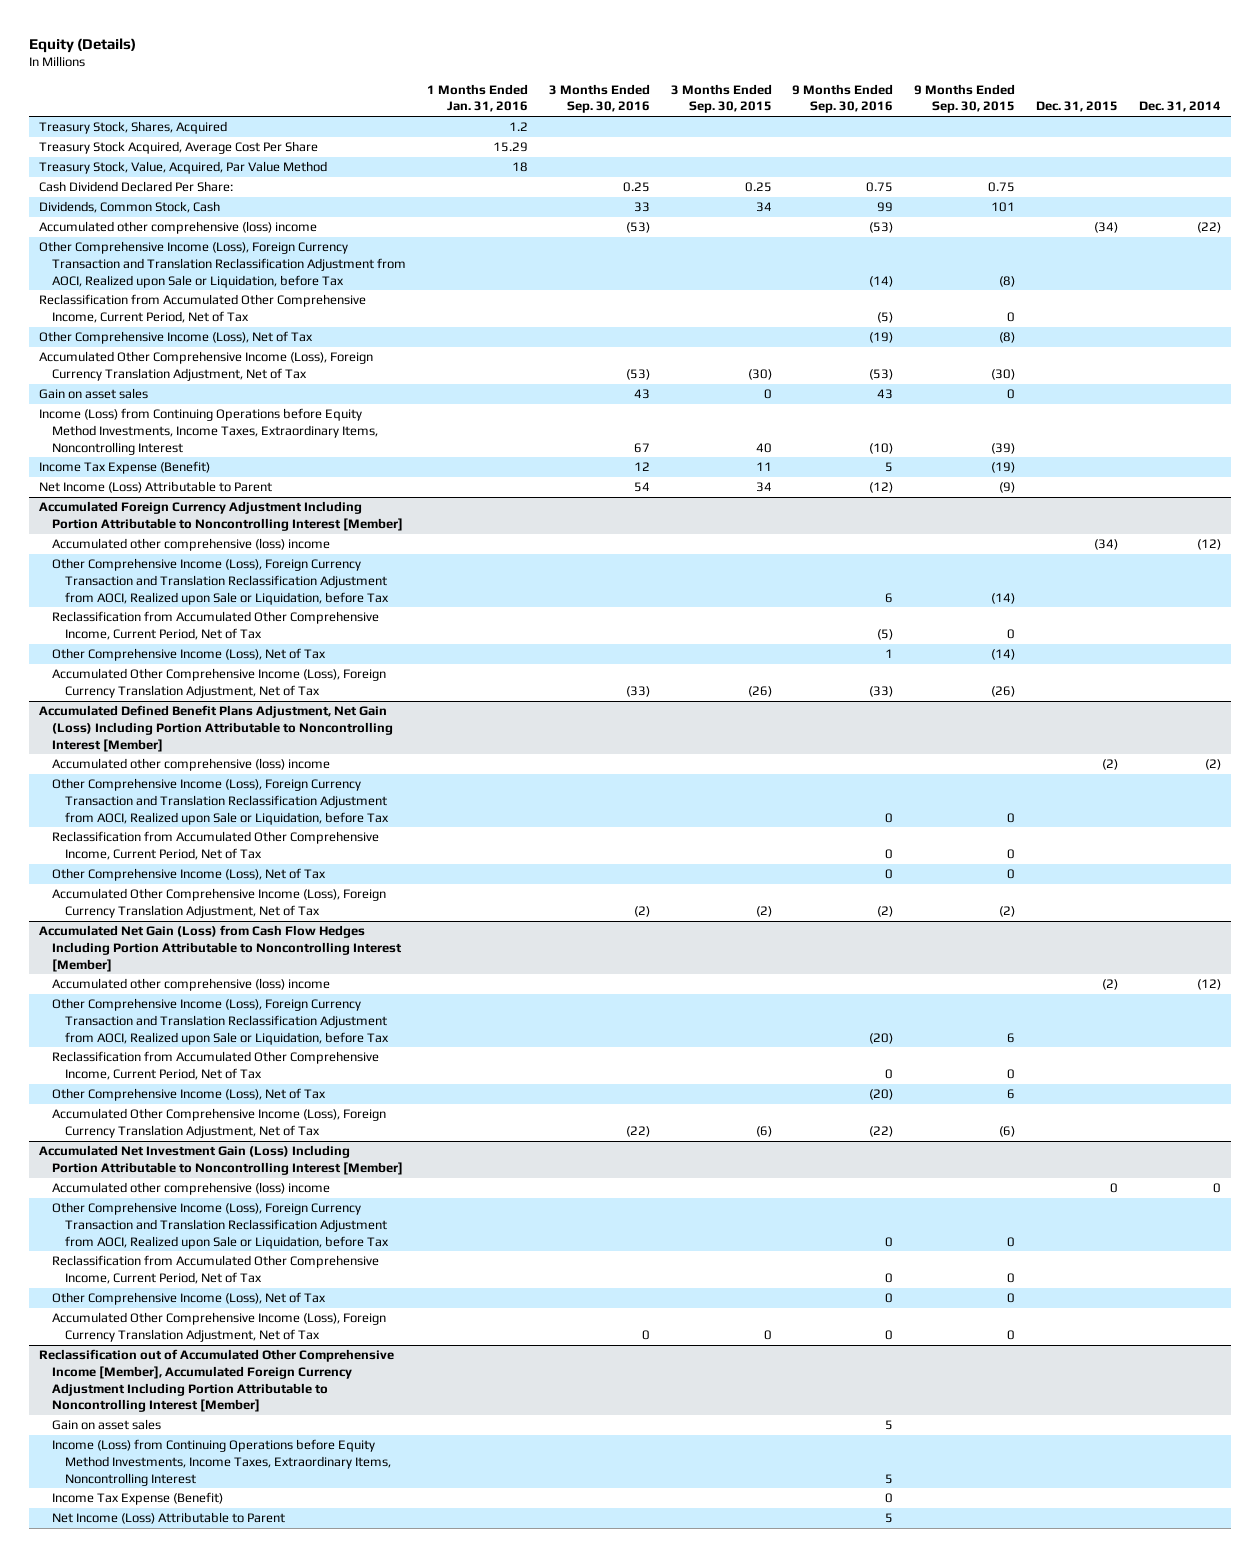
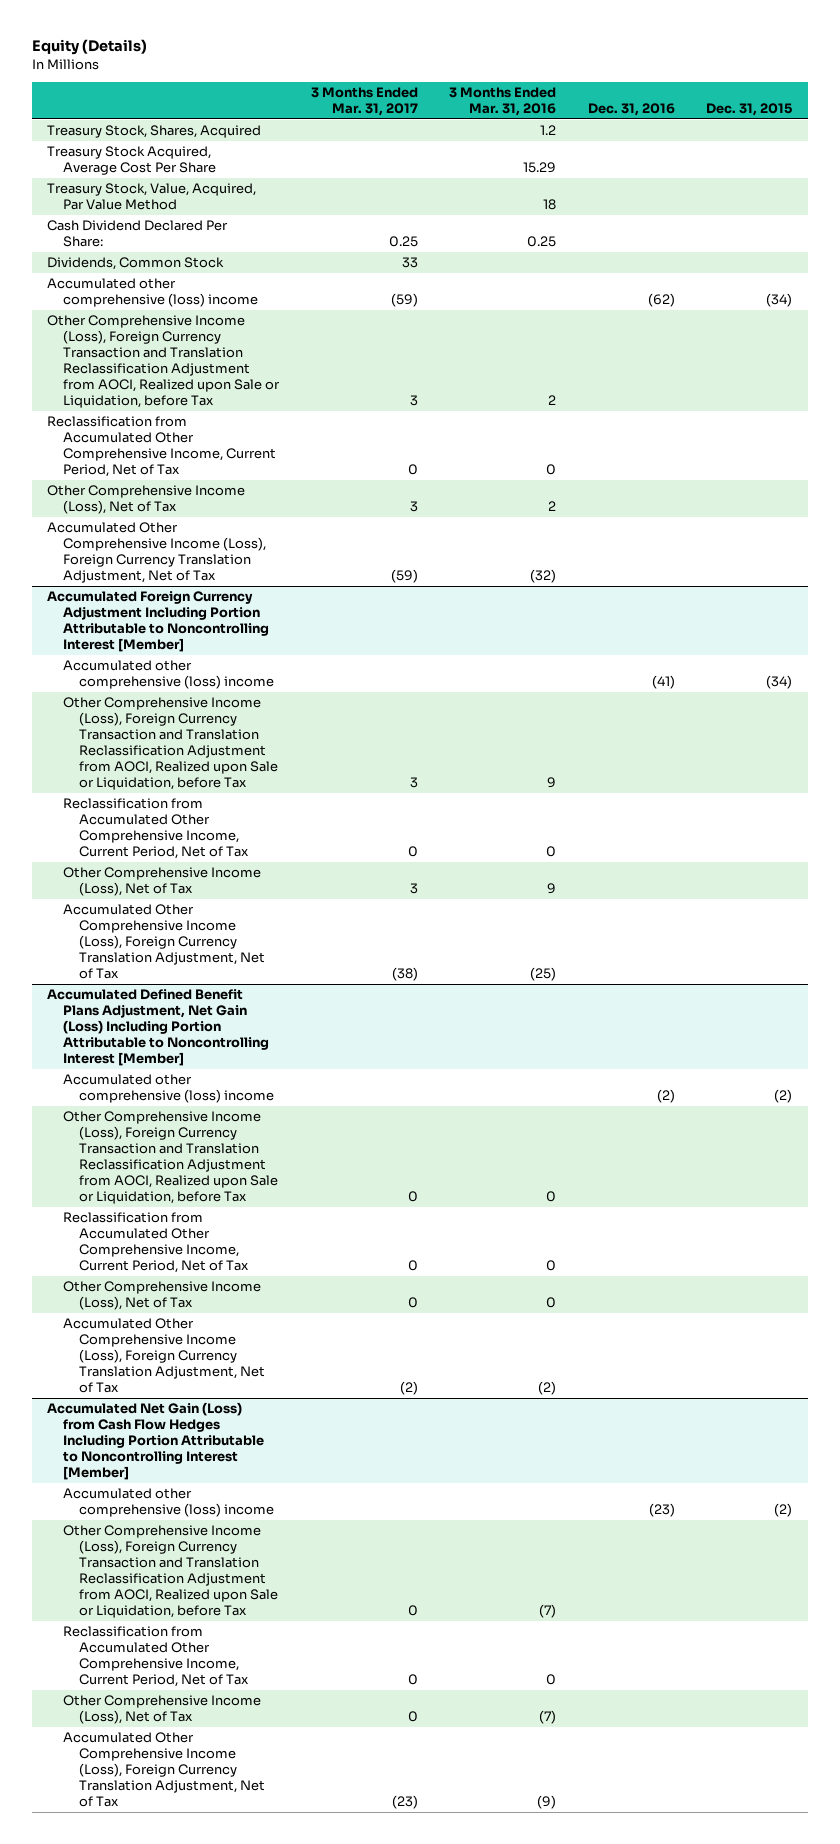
- | 1 Months Ended Jan. 31, 2016 | 3 Months Ended Sep. 30, 2016 | 3 Months Ended Sep. 30, 2015 | 9 Months Ended Sep. 30, 2016 | 9 Months Ended Sep. 30, 2015 | Dec. 31, 2015 | Dec. 31, 2014
+ | 3 Months Ended Mar. 31, 2017 | 3 Months Ended Mar. 31, 2016 | Dec. 31, 2016 | Dec. 31, 2015
- Dividends, Common Stock, Cash | | 33 | 34 | 99 | 101 | |
+ Dividends, Common Stock | 33 | | |
- Gain on asset sales | | 43 | 0 | 43 | 0 | |
- Income (Loss) from Continuing Operations before Equity Method Investments, Income Taxes, Extraordinary Items, Noncontrolling Interest | | 67 | 40 | (10) | (39) | |
- Income Tax Expense (Benefit) | | 12 | 11 | 5 | (19) | |
- Net Income (Loss) Attributable to Parent | | 54 | 34 | (12) | (9) | |
- Accumulated Net Investment Gain (Loss) Including Portion Attributable to Noncontrolling Interest [Member]
- Accumulated other comprehensive (loss) income | | | | | | 0 | 0
- Other Comprehensive Income (Loss), Foreign Currency Transaction and Translation Reclassification Adjustment from AOCI, Realized upon Sale or Liquidation, before Tax | | | | 0 | 0 | |
- Reclassification from Accumulated Other Comprehensive Income, Current Period, Net of Tax | | | | 0 | 0 | |
- Other Comprehensive Income (Loss), Net of Tax | | | | 0 | 0 | |
- Accumulated Other Comprehensive Income (Loss), Foreign Currency Translation Adjustment, Net of Tax | | 0 | 0 | 0 | 0 | |
- Reclassification out of Accumulated Other Comprehensive Income [Member], Accumulated Foreign Currency Adjustment Including Portion Attributable to Noncontrolling Interest [Member]
- Gain on asset sales | | | | 5 | | |
- Income (Loss) from Continuing Operations before Equity Method Investments, Income Taxes, Extraordinary Items, Noncontrolling Interest | | | | 5 | | |
- Income Tax Expense (Benefit) | | | | 0 | | |
- Net Income (Loss) Attributable to Parent | | | | 5 | | |

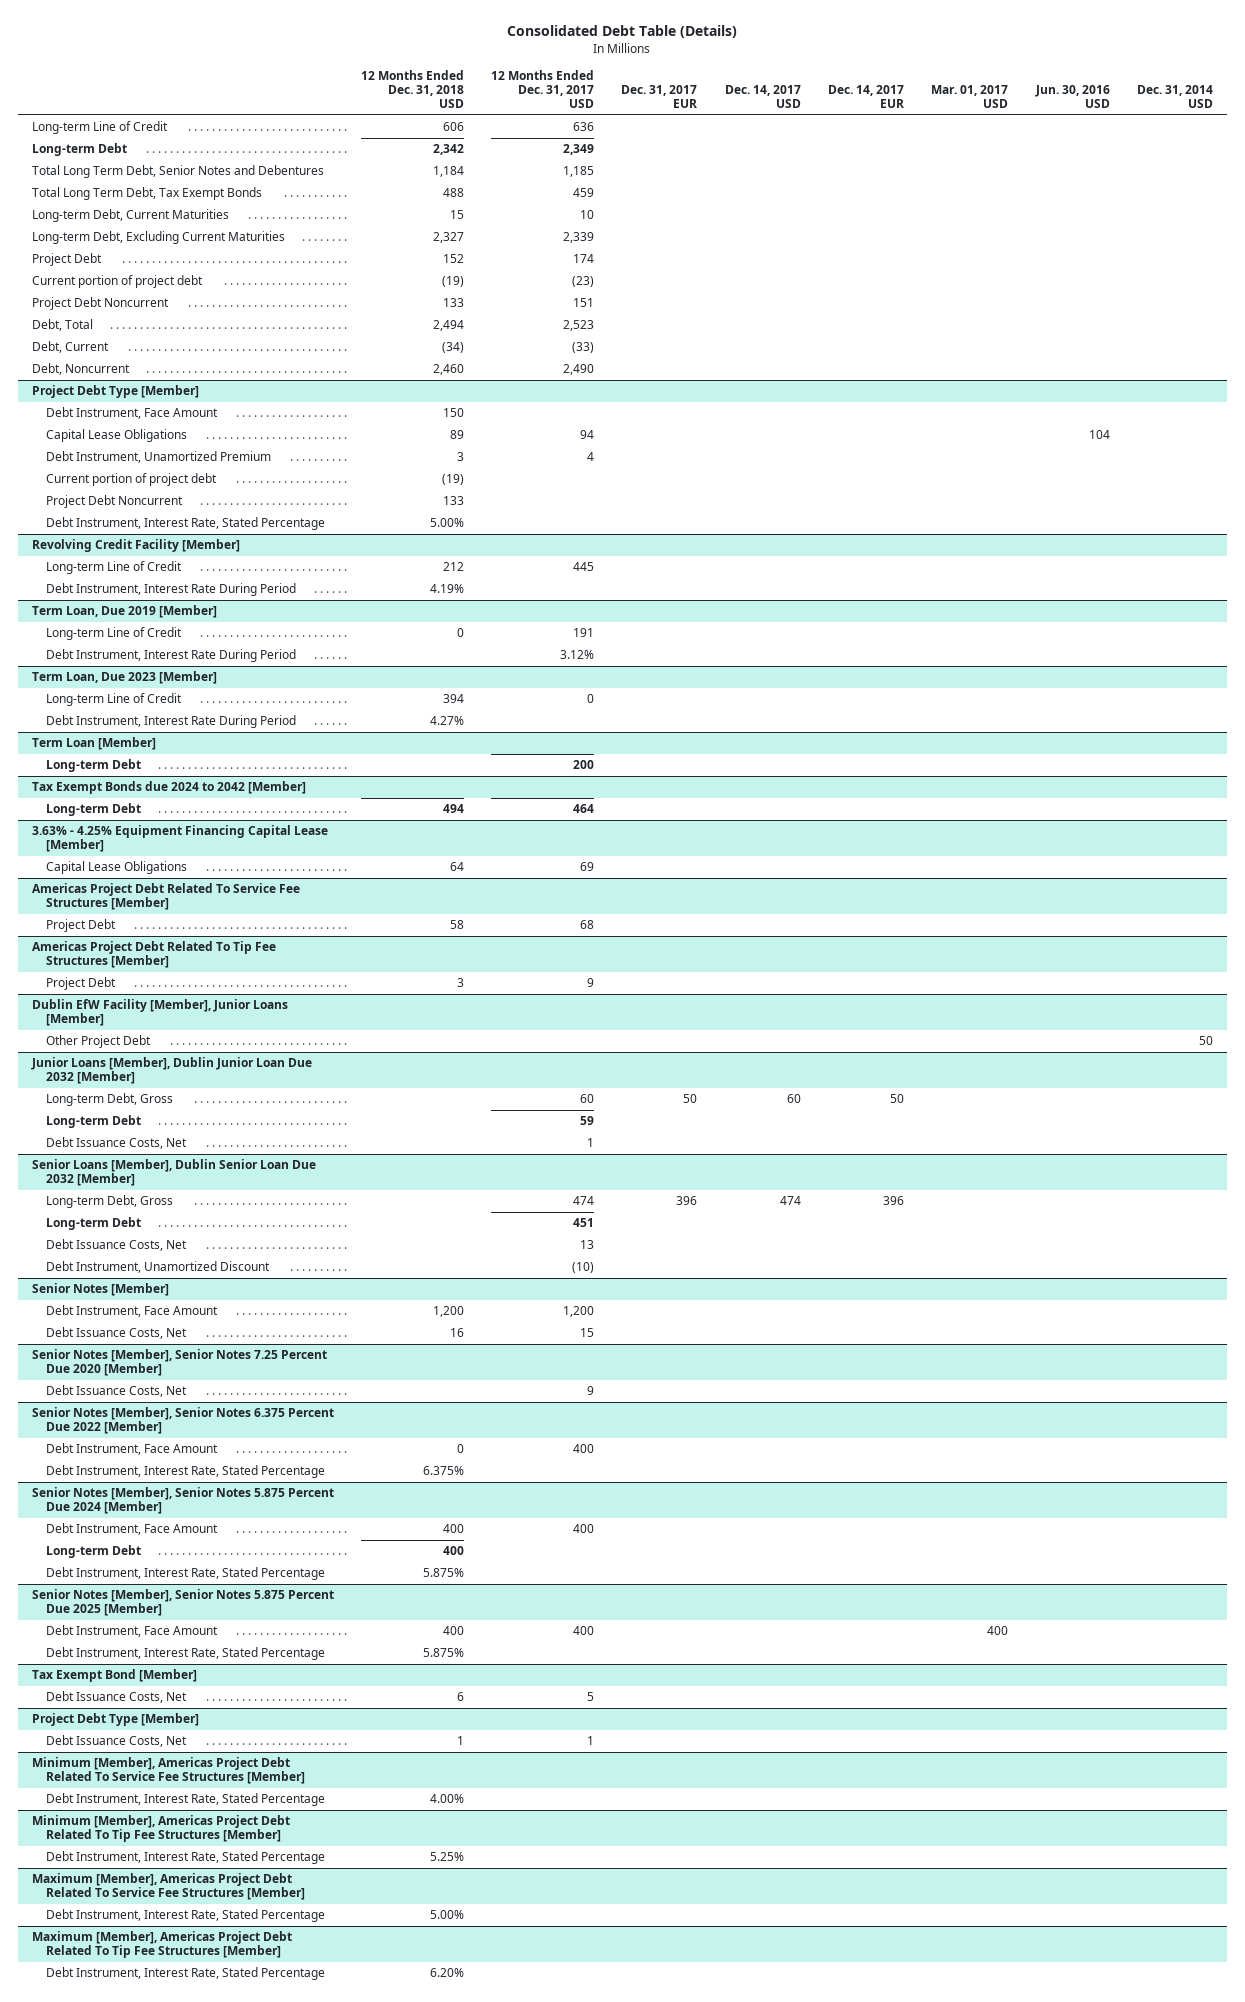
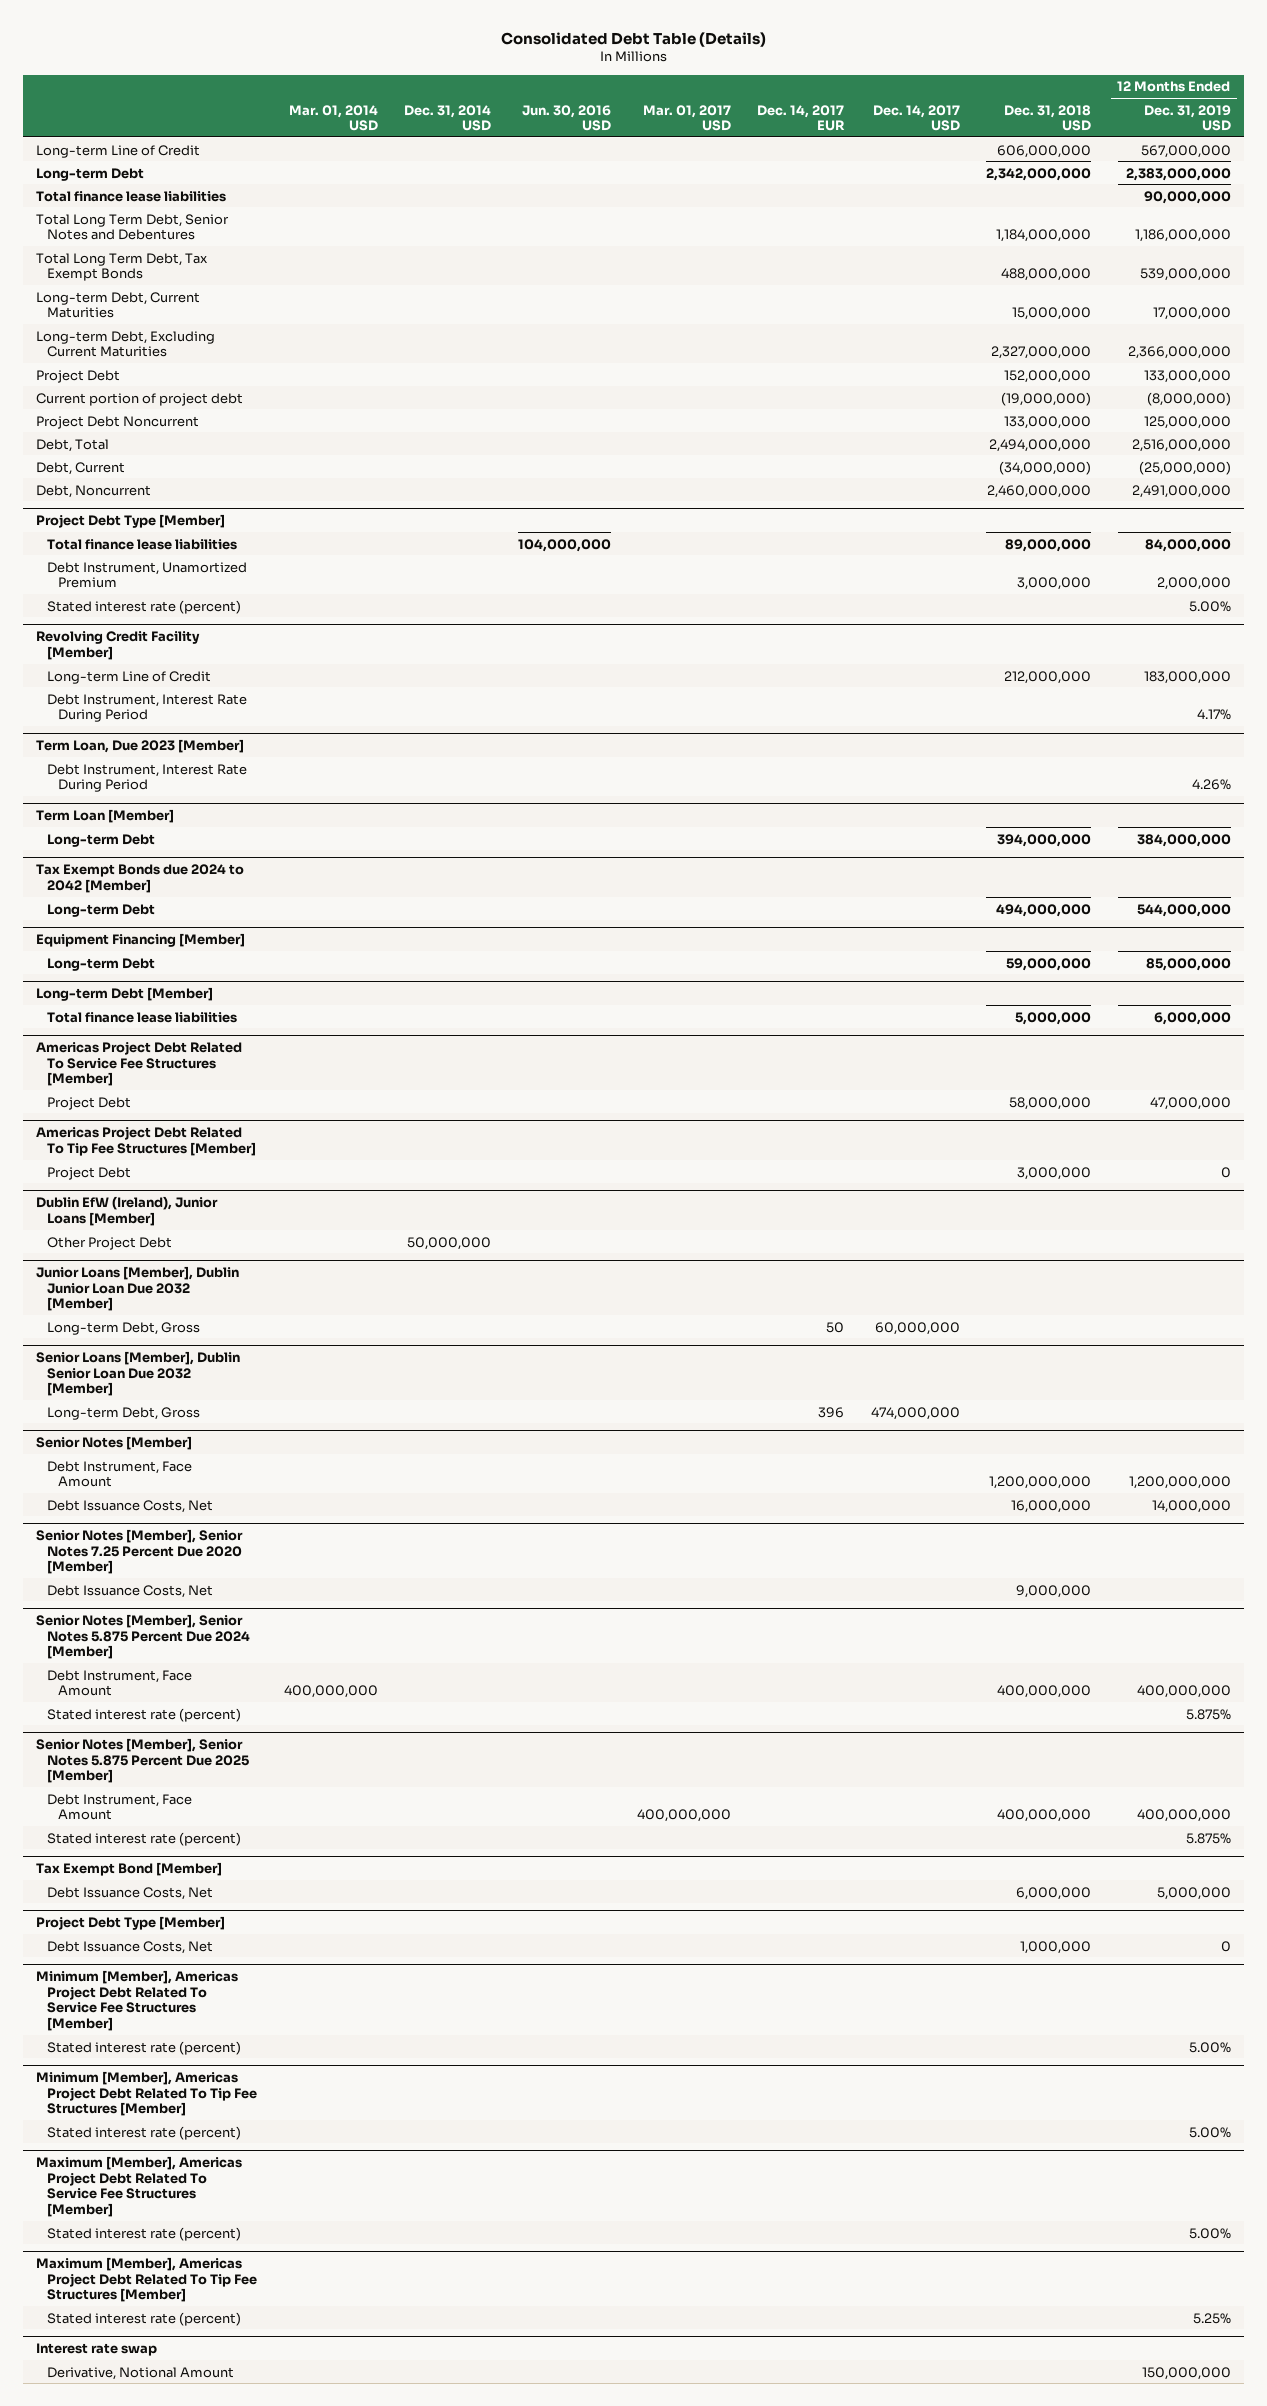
- | 12 Months Ended Dec. 31, 2018 USD | 12 Months Ended Dec. 31, 2017 USD | Dec. 31, 2017 EUR | Dec. 14, 2017 USD | Dec. 14, 2017 EUR | Mar. 01, 2017 USD | Jun. 30, 2016 USD | Dec. 31, 2014 USD
+ | Mar. 01, 2014 USD | Dec. 31, 2014 USD | Jun. 30, 2016 USD | Mar. 01, 2017 USD | Dec. 14, 2017 EUR | Dec. 14, 2017 USD | Dec. 31, 2018 USD | 12 Months Ended Dec. 31, 2019 USD
+ Total finance lease liabilities | | | | | | | | 90,000,000
@ Project Debt Type [Member]
- Debt Instrument, Face Amount | 150 | | | | | | |
- Capital Lease Obligations | 89 | 94 | | | | | 104 |
+ Total finance lease liabilities | | | 104,000,000 | | | | 89,000,000 | 84,000,000
- Current portion of project debt | (19) | | | | | | |
- Project Debt Noncurrent | 133 | | | | | | |
- Debt Instrument, Interest Rate, Stated Percentage | 5.00% | | | | | | |
+ Stated interest rate (percent) | | | | | | | | 5.00%
- Term Loan, Due 2019 [Member]
- Long-term Line of Credit | 0 | 191 | | | | | |
- Debt Instrument, Interest Rate During Period | | 3.12% | | | | | |
@ Term Loan, Due 2023 [Member]
- Long-term Line of Credit | 394 | 0 | | | | | |
- 3.63% - 4.25% Equipment Financing Capital Lease [Member]
- Capital Lease Obligations | 64 | 69 | | | | | |
+ Equipment Financing [Member]
+ Long-term Debt | | | | | | | 59,000,000 | 85,000,000
+ Long-term Debt [Member]
+ Total finance lease liabilities | | | | | | | 5,000,000 | 6,000,000
- Dublin EfW Facility [Member], Junior Loans [Member]
- Other Project Debt | | | | | | | | 50
+ Dublin EfW (Ireland), Junior Loans [Member]
+ Other Project Debt | | 50,000,000 | | | | | |
@ Junior Loans [Member], Dublin Junior Loan Due 2032 [Member]
- Long-term Debt, Gross | | 60 | 50 | 60 | 50 | | |
- Long-term Debt | | 59 | | | | | |
- Debt Issuance Costs, Net | | 1 | | | | | |
+ Long-term Debt, Gross | | | | | 50 | 60,000,000 | |
@ Senior Loans [Member], Dublin Senior Loan Due 2032 [Member]
- Long-term Debt, Gross | | 474 | 396 | 474 | 396 | | |
- Long-term Debt | | 451 | | | | | |
- Debt Issuance Costs, Net | | 13 | | | | | |
- Debt Instrument, Unamortized Discount | | (10) | | | | | |
+ Long-term Debt, Gross | | | | | 396 | 474,000,000 | |
- Senior Notes [Member], Senior Notes 6.375 Percent Due 2022 [Member]
- Debt Instrument, Face Amount | 0 | 400 | | | | | |
- Debt Instrument, Interest Rate, Stated Percentage | 6.375% | | | | | | |
@ Senior Notes [Member], Senior Notes 5.875 Percent Due 2024 [Member]
- Long-term Debt | 400 | | | | | | |
- Debt Instrument, Interest Rate, Stated Percentage | 5.875% | | | | | | |
+ Stated interest rate (percent) | | | | | | | | 5.875%
@ Senior Notes [Member], Senior Notes 5.875 Percent Due 2025 [Member]
- Debt Instrument, Face Amount | 400 | 400 | | | | 400 | |
- Debt Instrument, Interest Rate, Stated Percentage | 5.875% | | | | | | |
+ Debt Instrument, Face Amount | | | | 400,000,000 | | | 400,000,000 | 400,000,000
+ Stated interest rate (percent) | | | | | | | | 5.875%
@ Minimum [Member], Americas Project Debt Related To Service Fee Structures [Member]
- Debt Instrument, Interest Rate, Stated Percentage | 4.00% | | | | | | |
+ Stated interest rate (percent) | | | | | | | | 5.00%
@ Minimum [Member], Americas Project Debt Related To Tip Fee Structures [Member]
- Debt Instrument, Interest Rate, Stated Percentage | 5.25% | | | | | | |
+ Stated interest rate (percent) | | | | | | | | 5.00%
@ Maximum [Member], Americas Project Debt Related To Service Fee Structures [Member]
- Debt Instrument, Interest Rate, Stated Percentage | 5.00% | | | | | | |
+ Stated interest rate (percent) | | | | | | | | 5.00%
@ Maximum [Member], Americas Project Debt Related To Tip Fee Structures [Member]
- Debt Instrument, Interest Rate, Stated Percentage | 6.20% | | | | | | |
+ Stated interest rate (percent) | | | | | | | | 5.25%
+ Interest rate swap
+ Derivative, Notional Amount | | | | | | | | 150,000,000

